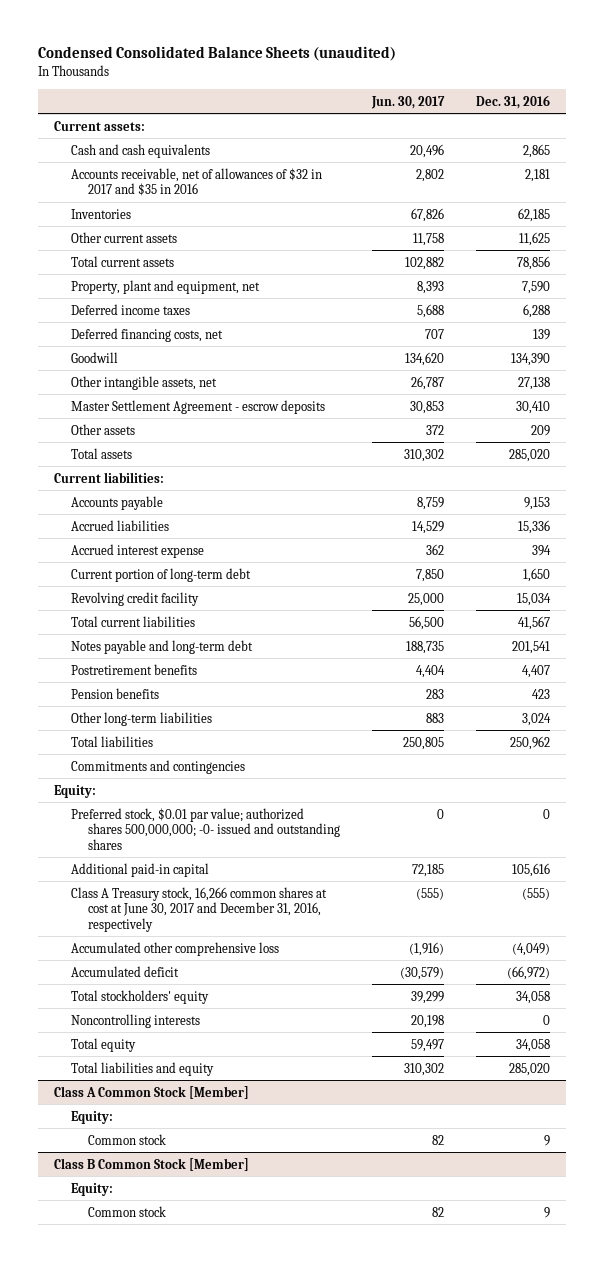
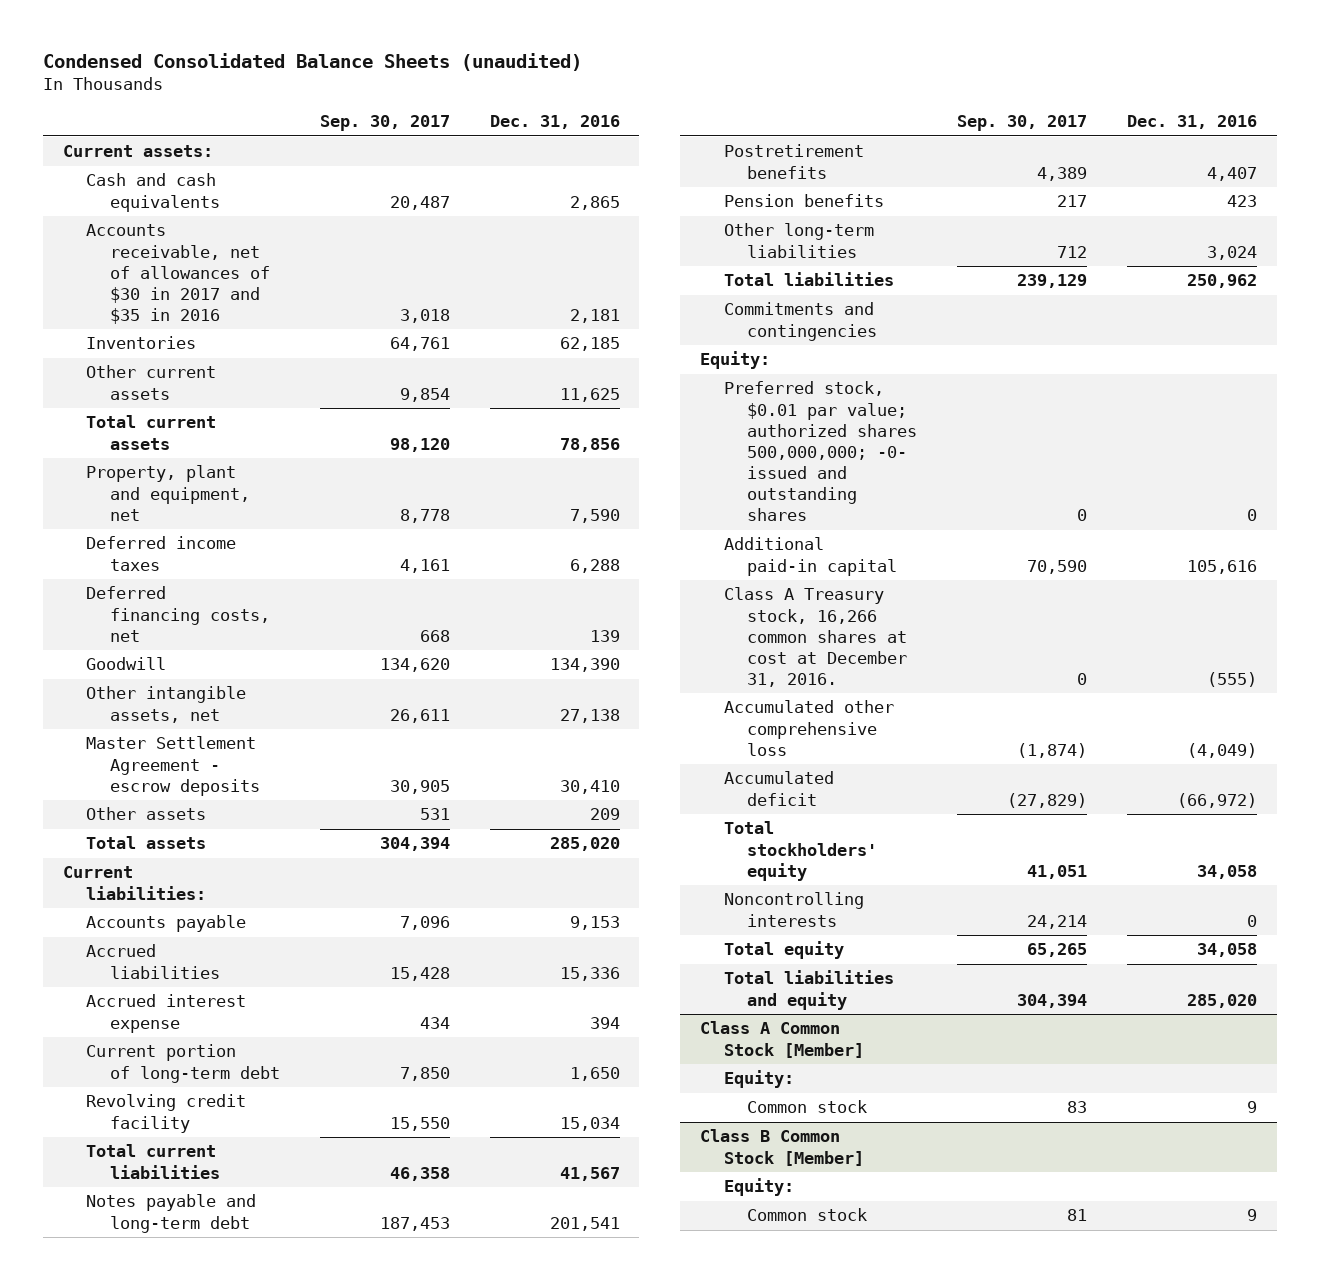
- | Jun. 30, 2017 | Dec. 31, 2016
+ | Sep. 30, 2017 | Dec. 31, 2016
- Accounts receivable, net of allowances of $32 in 2017 and $35 in 2016 | 2,802 | 2,181
+ Accounts receivable, net of allowances of $30 in 2017 and $35 in 2016 | 3,018 | 2,181
- Class A Treasury stock, 16,266 common shares at cost at June 30, 2017 and December 31, 2016, respectively | (555) | (555)
+ Class A Treasury stock, 16,266 common shares at cost at December 31, 2016. | 0 | (555)

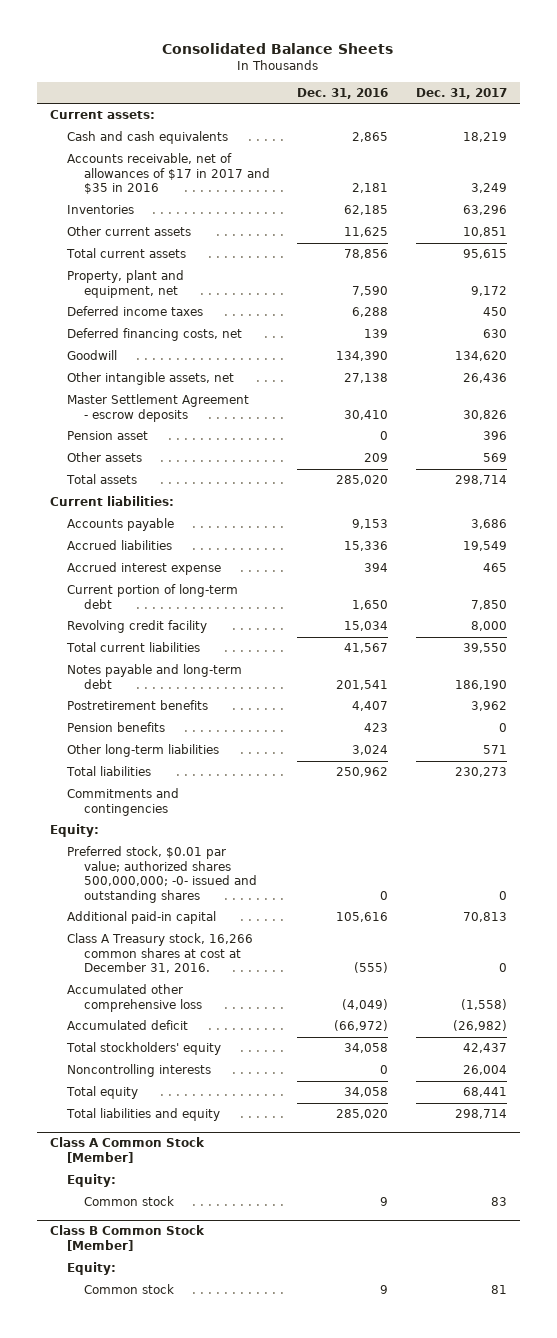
- Condensed Consolidated Balance Sheets (unaudited)
+ Consolidated Balance Sheets
- | Sep. 30, 2017 | Dec. 31, 2016
+ | Dec. 31, 2016 | Dec. 31, 2017
- Accounts receivable, net of allowances of $30 in 2017 and $35 in 2016 | 3,018 | 2,181
+ Accounts receivable, net of allowances of $17 in 2017 and $35 in 2016 | 2,181 | 3,249
+ Pension asset | 0 | 396

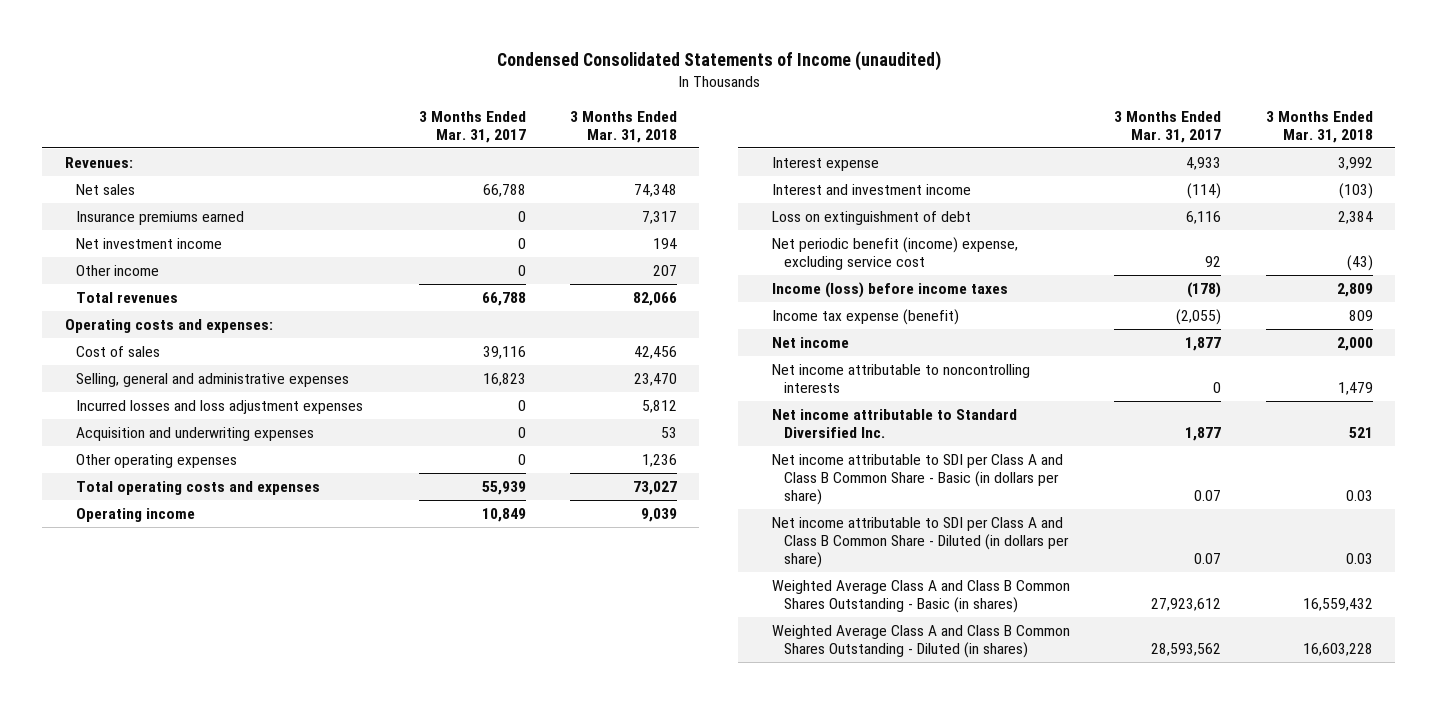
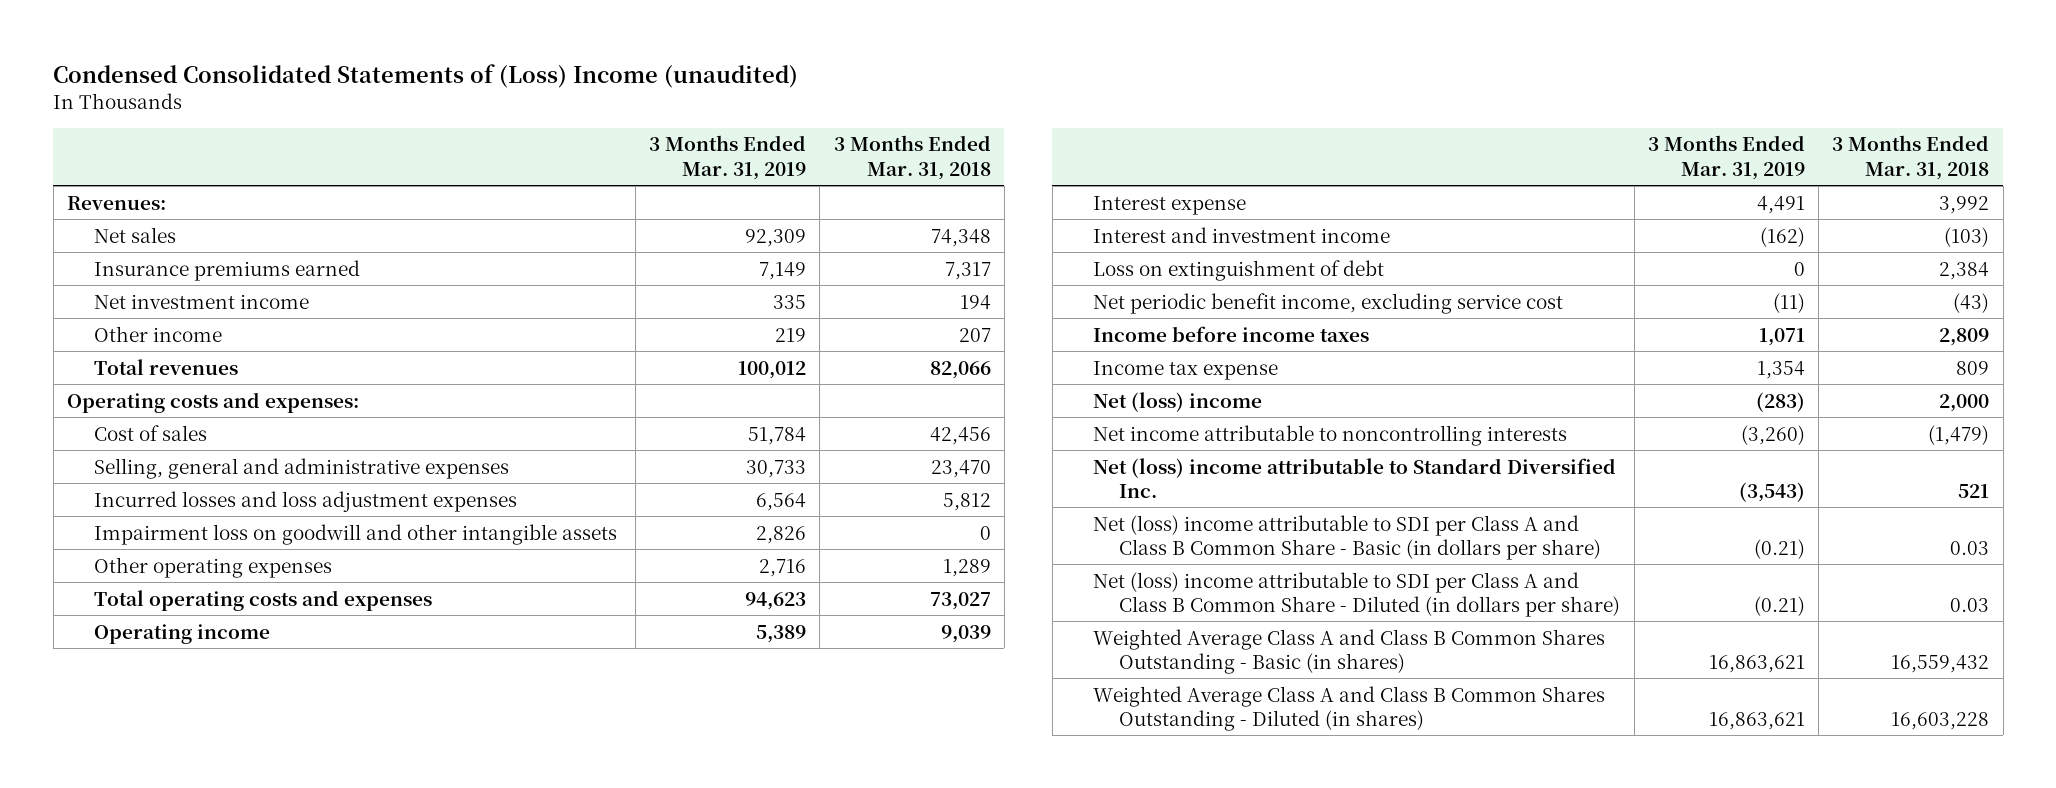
- Condensed Consolidated Statements of Income (unaudited)
+ Condensed Consolidated Statements of (Loss) Income (unaudited)
- | 3 Months Ended Mar. 31, 2017 | 3 Months Ended Mar. 31, 2018
+ | 3 Months Ended Mar. 31, 2019 | 3 Months Ended Mar. 31, 2018
- Acquisition and underwriting expenses | 0 | 53
- Other operating expenses | 0 | 1,236
+ Impairment loss on goodwill and other intangible assets | 2,826 | 0
+ Other operating expenses | 2,716 | 1,289
- Net periodic benefit (income) expense, excluding service cost | 92 | (43)
- Income (loss) before income taxes | (178) | 2,809
- Income tax expense (benefit) | (2,055) | 809
- Net income | 1,877 | 2,000
- Net income attributable to noncontrolling interests | 0 | 1,479
- Net income attributable to Standard Diversified Inc. | 1,877 | 521
- Net income attributable to SDI per Class A and Class B Common Share - Basic (in dollars per share) | 0.07 | 0.03
- Net income attributable to SDI per Class A and Class B Common Share - Diluted (in dollars per share) | 0.07 | 0.03
+ Net periodic benefit income, excluding service cost | (11) | (43)
+ Income before income taxes | 1,071 | 2,809
+ Income tax expense | 1,354 | 809
+ Net (loss) income | (283) | 2,000
+ Net income attributable to noncontrolling interests | (3,260) | (1,479)
+ Net (loss) income attributable to Standard Diversified Inc. | (3,543) | 521
+ Net (loss) income attributable to SDI per Class A and Class B Common Share - Basic (in dollars per share) | (0.21) | 0.03
+ Net (loss) income attributable to SDI per Class A and Class B Common Share - Diluted (in dollars per share) | (0.21) | 0.03

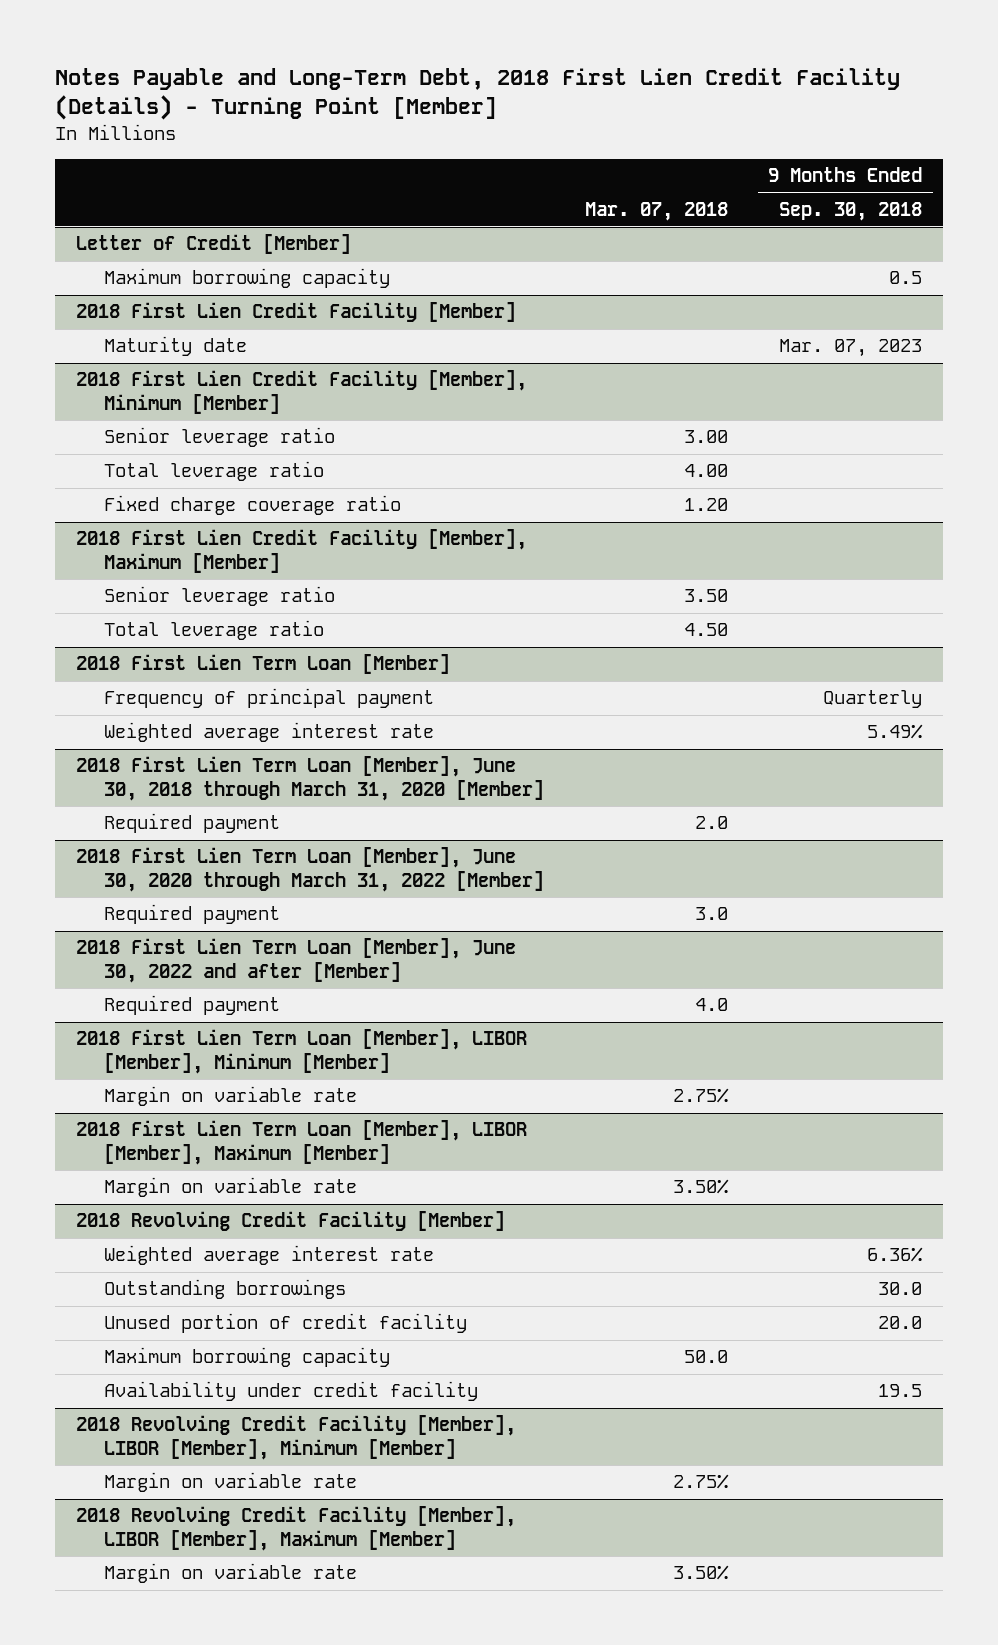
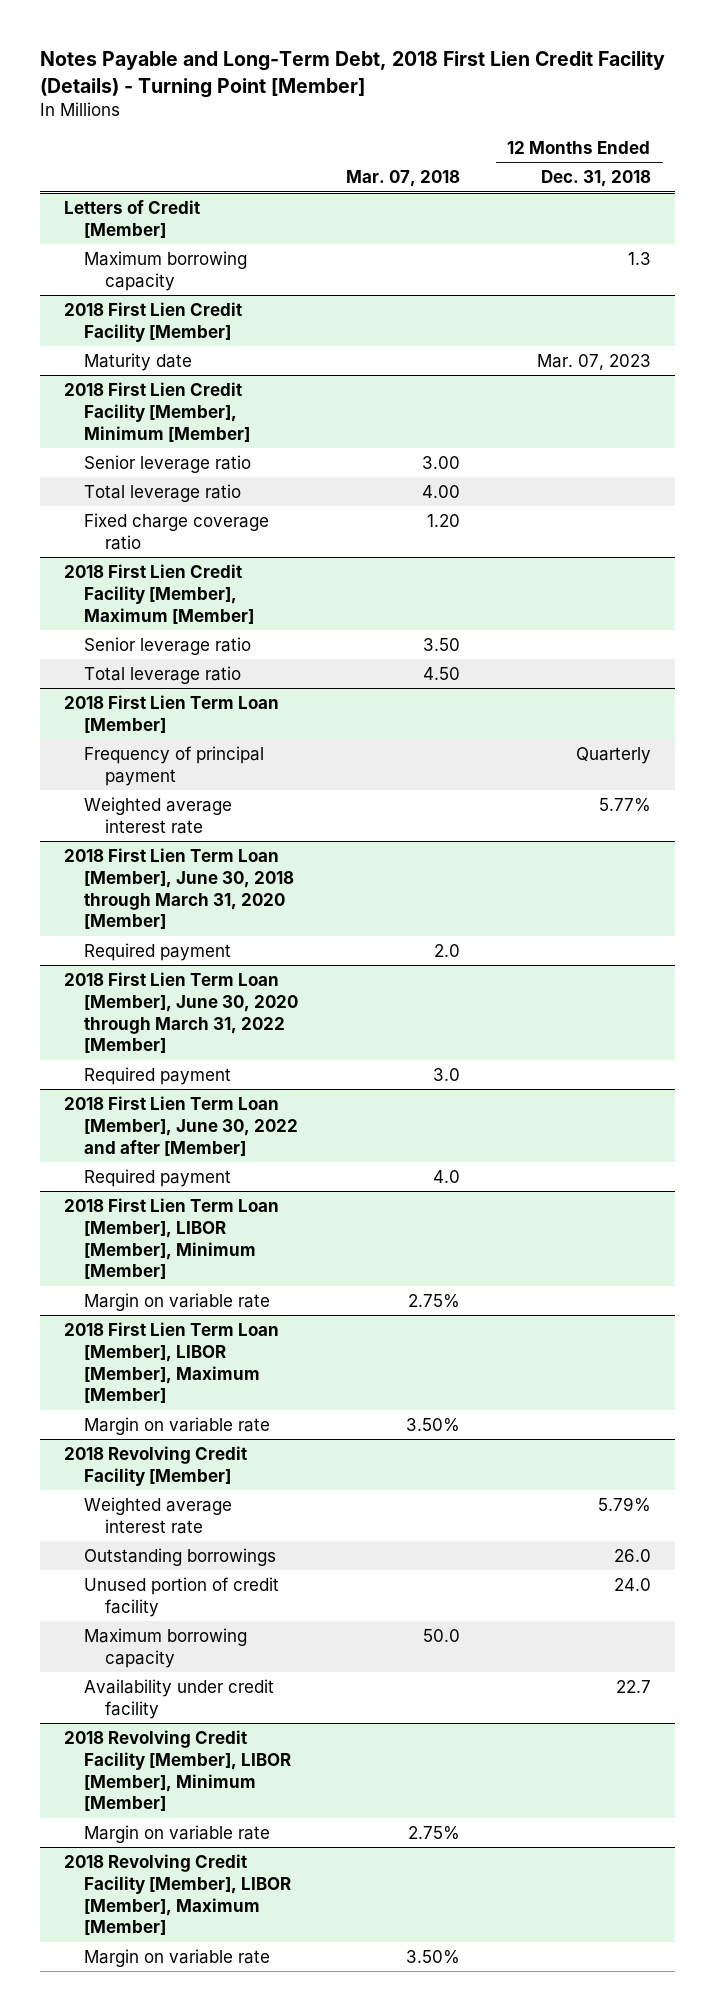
- | Mar. 07, 2018 | 9 Months Ended Sep. 30, 2018
+ | Mar. 07, 2018 | 12 Months Ended Dec. 31, 2018
- Letter of Credit [Member]
+ Letters of Credit [Member]

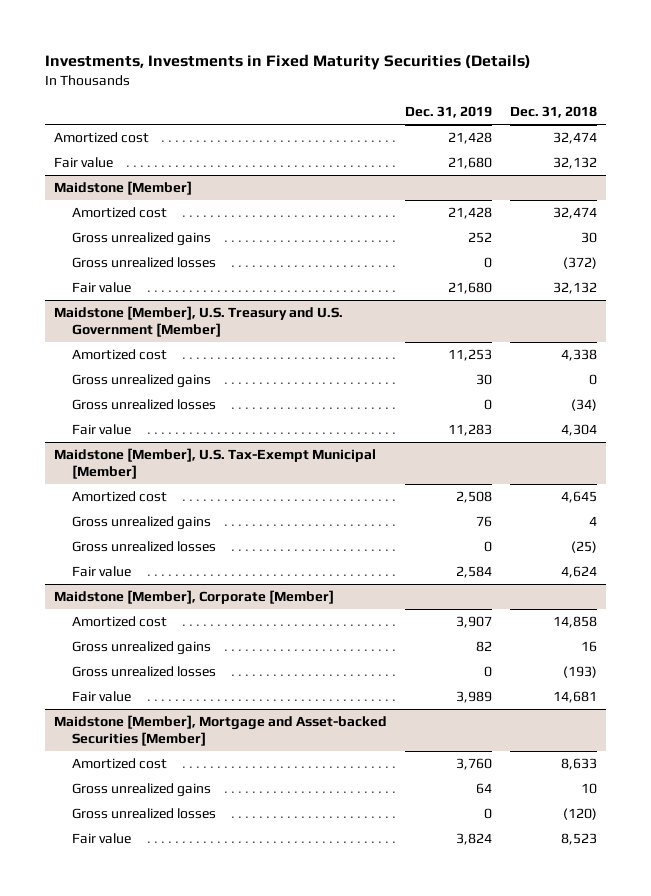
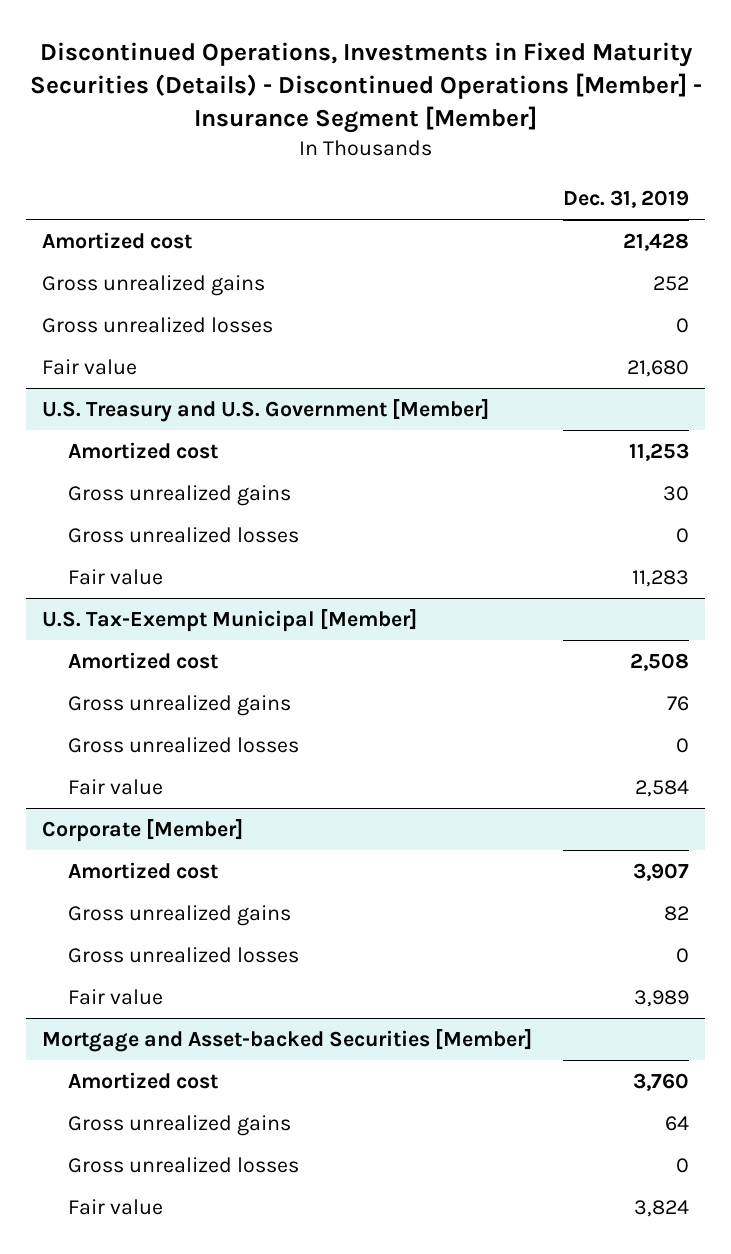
- Investments, Investments in Fixed Maturity Securities (Details)
+ Discontinued Operations, Investments in Fixed Maturity Securities (Details) - Discontinued Operations [Member] - Insurance Segment [Member]
- | Dec. 31, 2019 | Dec. 31, 2018
+ | Dec. 31, 2019
- Fair value | 21,680 | 32,132
- Maidstone [Member]
- Amortized cost | 21,428 | 32,474
- Maidstone [Member], U.S. Treasury and U.S. Government [Member]
+ U.S. Treasury and U.S. Government [Member]
- Maidstone [Member], U.S. Tax-Exempt Municipal [Member]
+ U.S. Tax-Exempt Municipal [Member]
- Maidstone [Member], Corporate [Member]
+ Corporate [Member]
- Maidstone [Member], Mortgage and Asset-backed Securities [Member]
+ Mortgage and Asset-backed Securities [Member]

